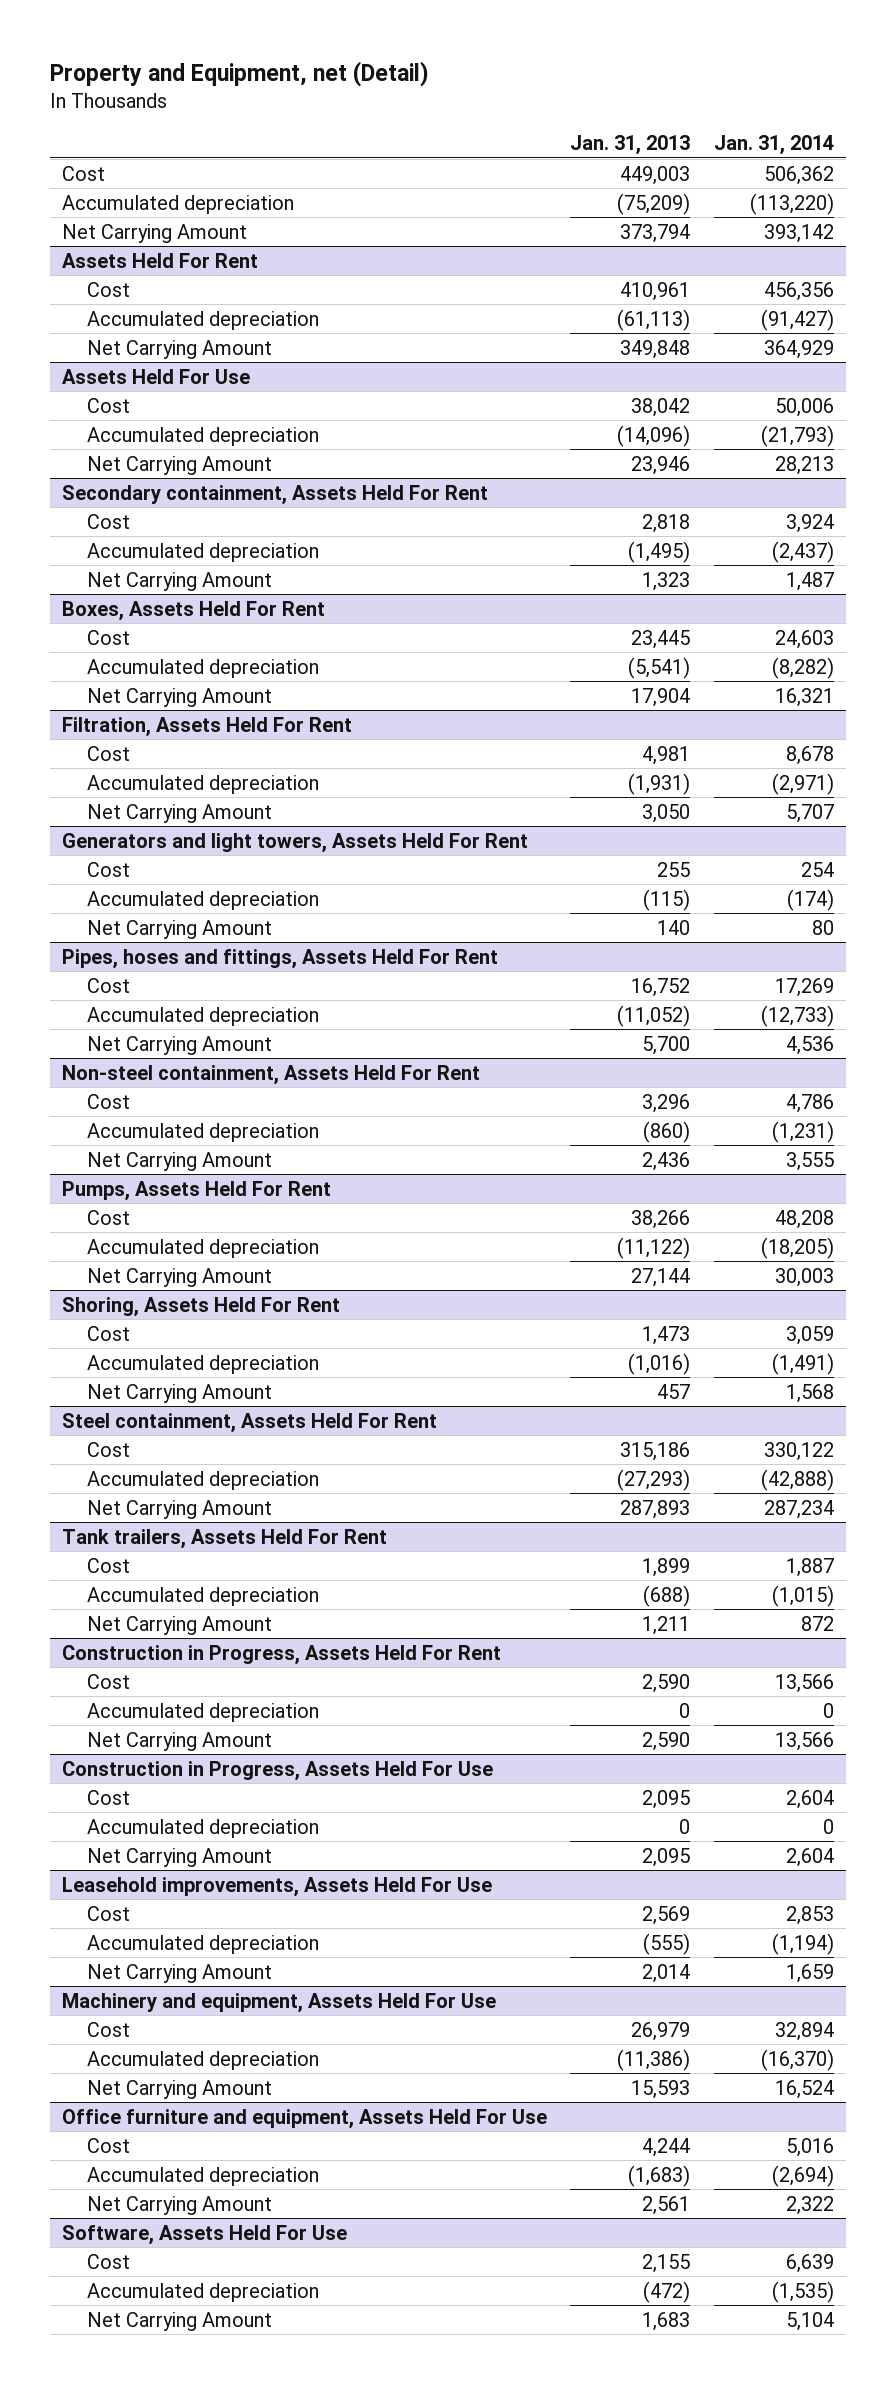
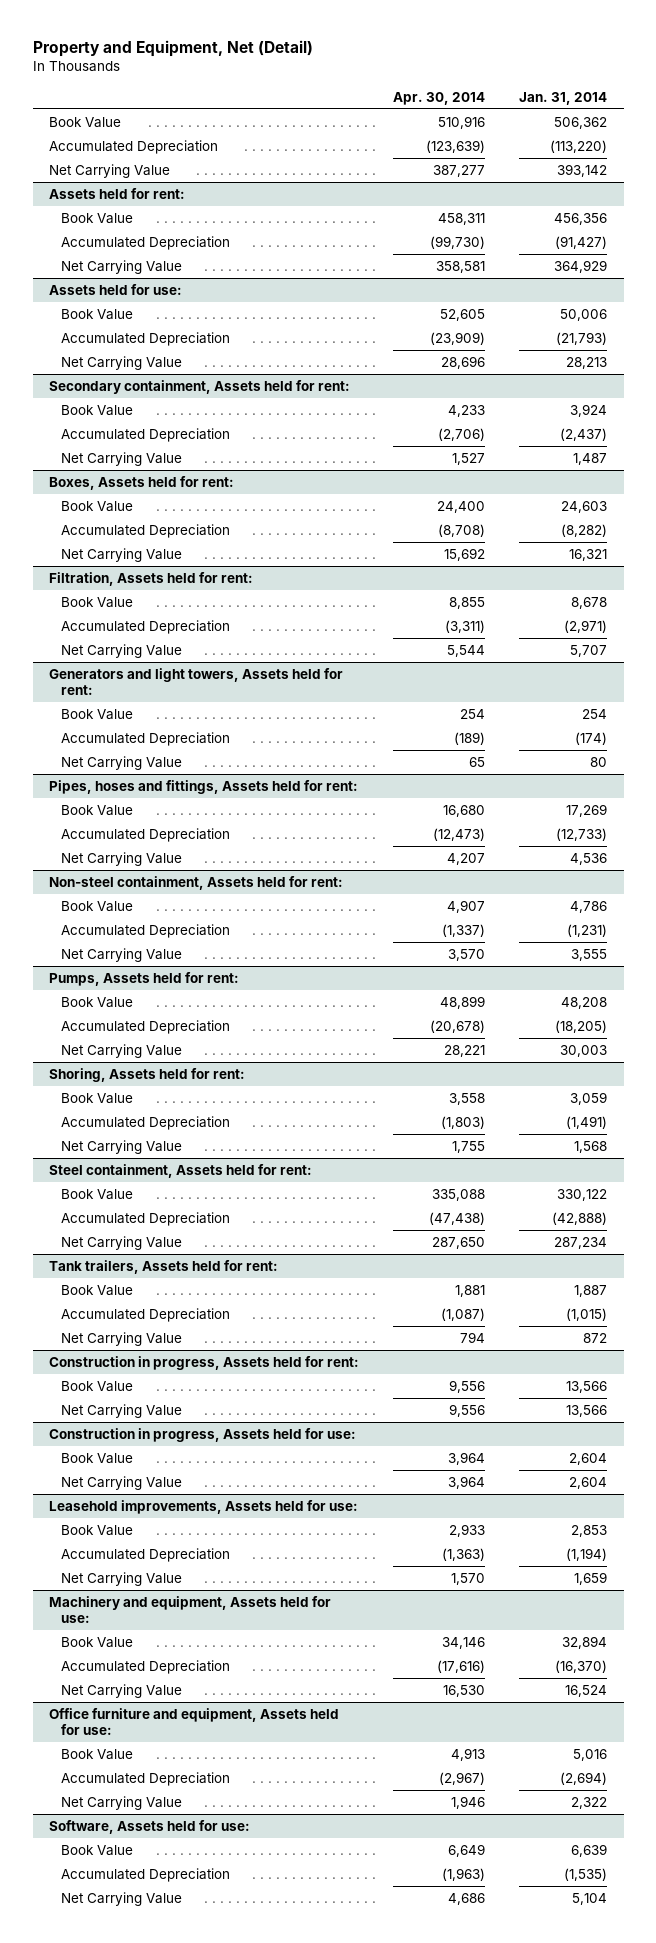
- Property and Equipment, net (Detail)
+ Property and Equipment, Net (Detail)
- | Jan. 31, 2013 | Jan. 31, 2014
+ | Apr. 30, 2014 | Jan. 31, 2014
- Cost | 449,003 | 506,362
- Accumulated depreciation | (75,209) | (113,220)
- Net Carrying Amount | 373,794 | 393,142
- Assets Held For Rent
- Cost | 410,961 | 456,356
- Accumulated depreciation | (61,113) | (91,427)
- Net Carrying Amount | 349,848 | 364,929
- Assets Held For Use
- Cost | 38,042 | 50,006
- Accumulated depreciation | (14,096) | (21,793)
- Net Carrying Amount | 23,946 | 28,213
- Secondary containment, Assets Held For Rent
- Cost | 2,818 | 3,924
- Accumulated depreciation | (1,495) | (2,437)
- Net Carrying Amount | 1,323 | 1,487
- Boxes, Assets Held For Rent
- Cost | 23,445 | 24,603
- Accumulated depreciation | (5,541) | (8,282)
- Net Carrying Amount | 17,904 | 16,321
- Filtration, Assets Held For Rent
- Cost | 4,981 | 8,678
- Accumulated depreciation | (1,931) | (2,971)
- Net Carrying Amount | 3,050 | 5,707
- Generators and light towers, Assets Held For Rent
- Cost | 255 | 254
- Accumulated depreciation | (115) | (174)
- Net Carrying Amount | 140 | 80
- Pipes, hoses and fittings, Assets Held For Rent
- Cost | 16,752 | 17,269
- Accumulated depreciation | (11,052) | (12,733)
- Net Carrying Amount | 5,700 | 4,536
- Non-steel containment, Assets Held For Rent
- Cost | 3,296 | 4,786
- Accumulated depreciation | (860) | (1,231)
- Net Carrying Amount | 2,436 | 3,555
- Pumps, Assets Held For Rent
- Cost | 38,266 | 48,208
- Accumulated depreciation | (11,122) | (18,205)
- Net Carrying Amount | 27,144 | 30,003
- Shoring, Assets Held For Rent
- Cost | 1,473 | 3,059
- Accumulated depreciation | (1,016) | (1,491)
- Net Carrying Amount | 457 | 1,568
- Steel containment, Assets Held For Rent
- Cost | 315,186 | 330,122
- Accumulated depreciation | (27,293) | (42,888)
- Net Carrying Amount | 287,893 | 287,234
- Tank trailers, Assets Held For Rent
- Cost | 1,899 | 1,887
- Accumulated depreciation | (688) | (1,015)
- Net Carrying Amount | 1,211 | 872
- Construction in Progress, Assets Held For Rent
- Cost | 2,590 | 13,566
- Accumulated depreciation | 0 | 0
- Net Carrying Amount | 2,590 | 13,566
- Construction in Progress, Assets Held For Use
- Cost | 2,095 | 2,604
- Accumulated depreciation | 0 | 0
- Net Carrying Amount | 2,095 | 2,604
- Leasehold improvements, Assets Held For Use
- Cost | 2,569 | 2,853
- Accumulated depreciation | (555) | (1,194)
- Net Carrying Amount | 2,014 | 1,659
- Machinery and equipment, Assets Held For Use
- Cost | 26,979 | 32,894
- Accumulated depreciation | (11,386) | (16,370)
- Net Carrying Amount | 15,593 | 16,524
- Office furniture and equipment, Assets Held For Use
- Cost | 4,244 | 5,016
- Accumulated depreciation | (1,683) | (2,694)
- Net Carrying Amount | 2,561 | 2,322
- Software, Assets Held For Use
- Cost | 2,155 | 6,639
- Accumulated depreciation | (472) | (1,535)
- Net Carrying Amount | 1,683 | 5,104
+ Book Value | 510,916 | 506,362
+ Accumulated Depreciation | (123,639) | (113,220)
+ Net Carrying Value | 387,277 | 393,142
+ Assets held for rent:
+ Book Value | 458,311 | 456,356
+ Accumulated Depreciation | (99,730) | (91,427)
+ Net Carrying Value | 358,581 | 364,929
+ Assets held for use:
+ Book Value | 52,605 | 50,006
+ Accumulated Depreciation | (23,909) | (21,793)
+ Net Carrying Value | 28,696 | 28,213
+ Secondary containment, Assets held for rent:
+ Book Value | 4,233 | 3,924
+ Accumulated Depreciation | (2,706) | (2,437)
+ Net Carrying Value | 1,527 | 1,487
+ Boxes, Assets held for rent:
+ Book Value | 24,400 | 24,603
+ Accumulated Depreciation | (8,708) | (8,282)
+ Net Carrying Value | 15,692 | 16,321
+ Filtration, Assets held for rent:
+ Book Value | 8,855 | 8,678
+ Accumulated Depreciation | (3,311) | (2,971)
+ Net Carrying Value | 5,544 | 5,707
+ Generators and light towers, Assets held for rent:
+ Book Value | 254 | 254
+ Accumulated Depreciation | (189) | (174)
+ Net Carrying Value | 65 | 80
+ Pipes, hoses and fittings, Assets held for rent:
+ Book Value | 16,680 | 17,269
+ Accumulated Depreciation | (12,473) | (12,733)
+ Net Carrying Value | 4,207 | 4,536
+ Non-steel containment, Assets held for rent:
+ Book Value | 4,907 | 4,786
+ Accumulated Depreciation | (1,337) | (1,231)
+ Net Carrying Value | 3,570 | 3,555
+ Pumps, Assets held for rent:
+ Book Value | 48,899 | 48,208
+ Accumulated Depreciation | (20,678) | (18,205)
+ Net Carrying Value | 28,221 | 30,003
+ Shoring, Assets held for rent:
+ Book Value | 3,558 | 3,059
+ Accumulated Depreciation | (1,803) | (1,491)
+ Net Carrying Value | 1,755 | 1,568
+ Steel containment, Assets held for rent:
+ Book Value | 335,088 | 330,122
+ Accumulated Depreciation | (47,438) | (42,888)
+ Net Carrying Value | 287,650 | 287,234
+ Tank trailers, Assets held for rent:
+ Book Value | 1,881 | 1,887
+ Accumulated Depreciation | (1,087) | (1,015)
+ Net Carrying Value | 794 | 872
+ Construction in progress, Assets held for rent:
+ Book Value | 9,556 | 13,566
+ Net Carrying Value | 9,556 | 13,566
+ Construction in progress, Assets held for use:
+ Book Value | 3,964 | 2,604
+ Net Carrying Value | 3,964 | 2,604
+ Leasehold improvements, Assets held for use:
+ Book Value | 2,933 | 2,853
+ Accumulated Depreciation | (1,363) | (1,194)
+ Net Carrying Value | 1,570 | 1,659
+ Machinery and equipment, Assets held for use:
+ Book Value | 34,146 | 32,894
+ Accumulated Depreciation | (17,616) | (16,370)
+ Net Carrying Value | 16,530 | 16,524
+ Office furniture and equipment, Assets held for use:
+ Book Value | 4,913 | 5,016
+ Accumulated Depreciation | (2,967) | (2,694)
+ Net Carrying Value | 1,946 | 2,322
+ Software, Assets held for use:
+ Book Value | 6,649 | 6,639
+ Accumulated Depreciation | (1,963) | (1,535)
+ Net Carrying Value | 4,686 | 5,104

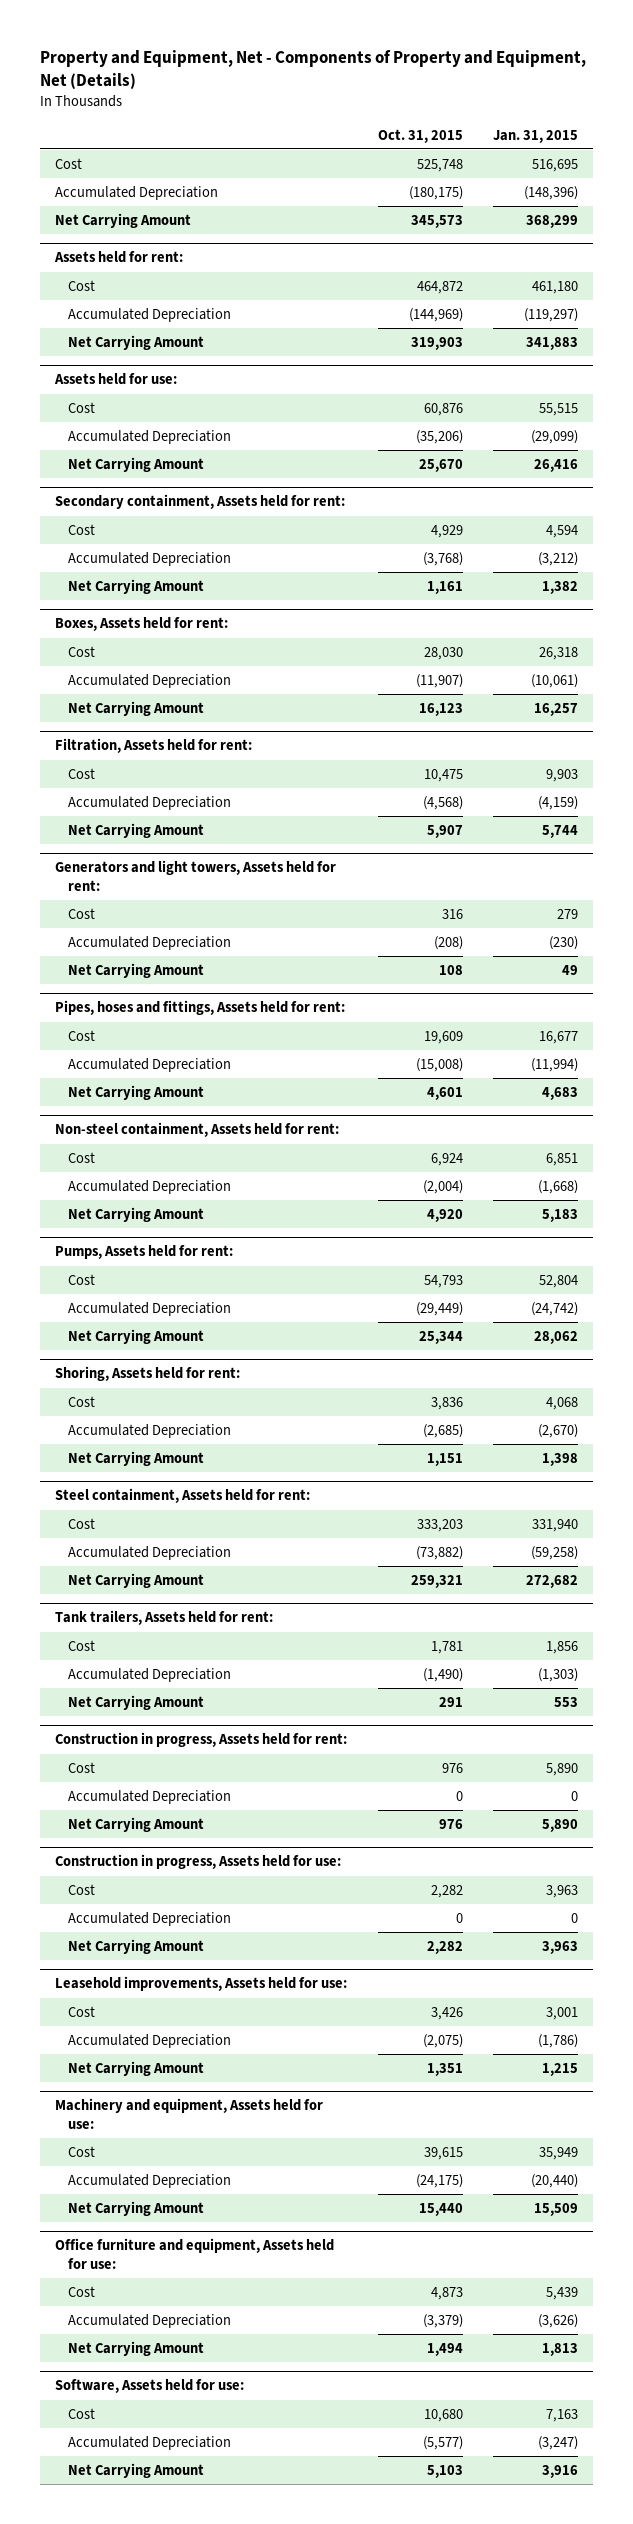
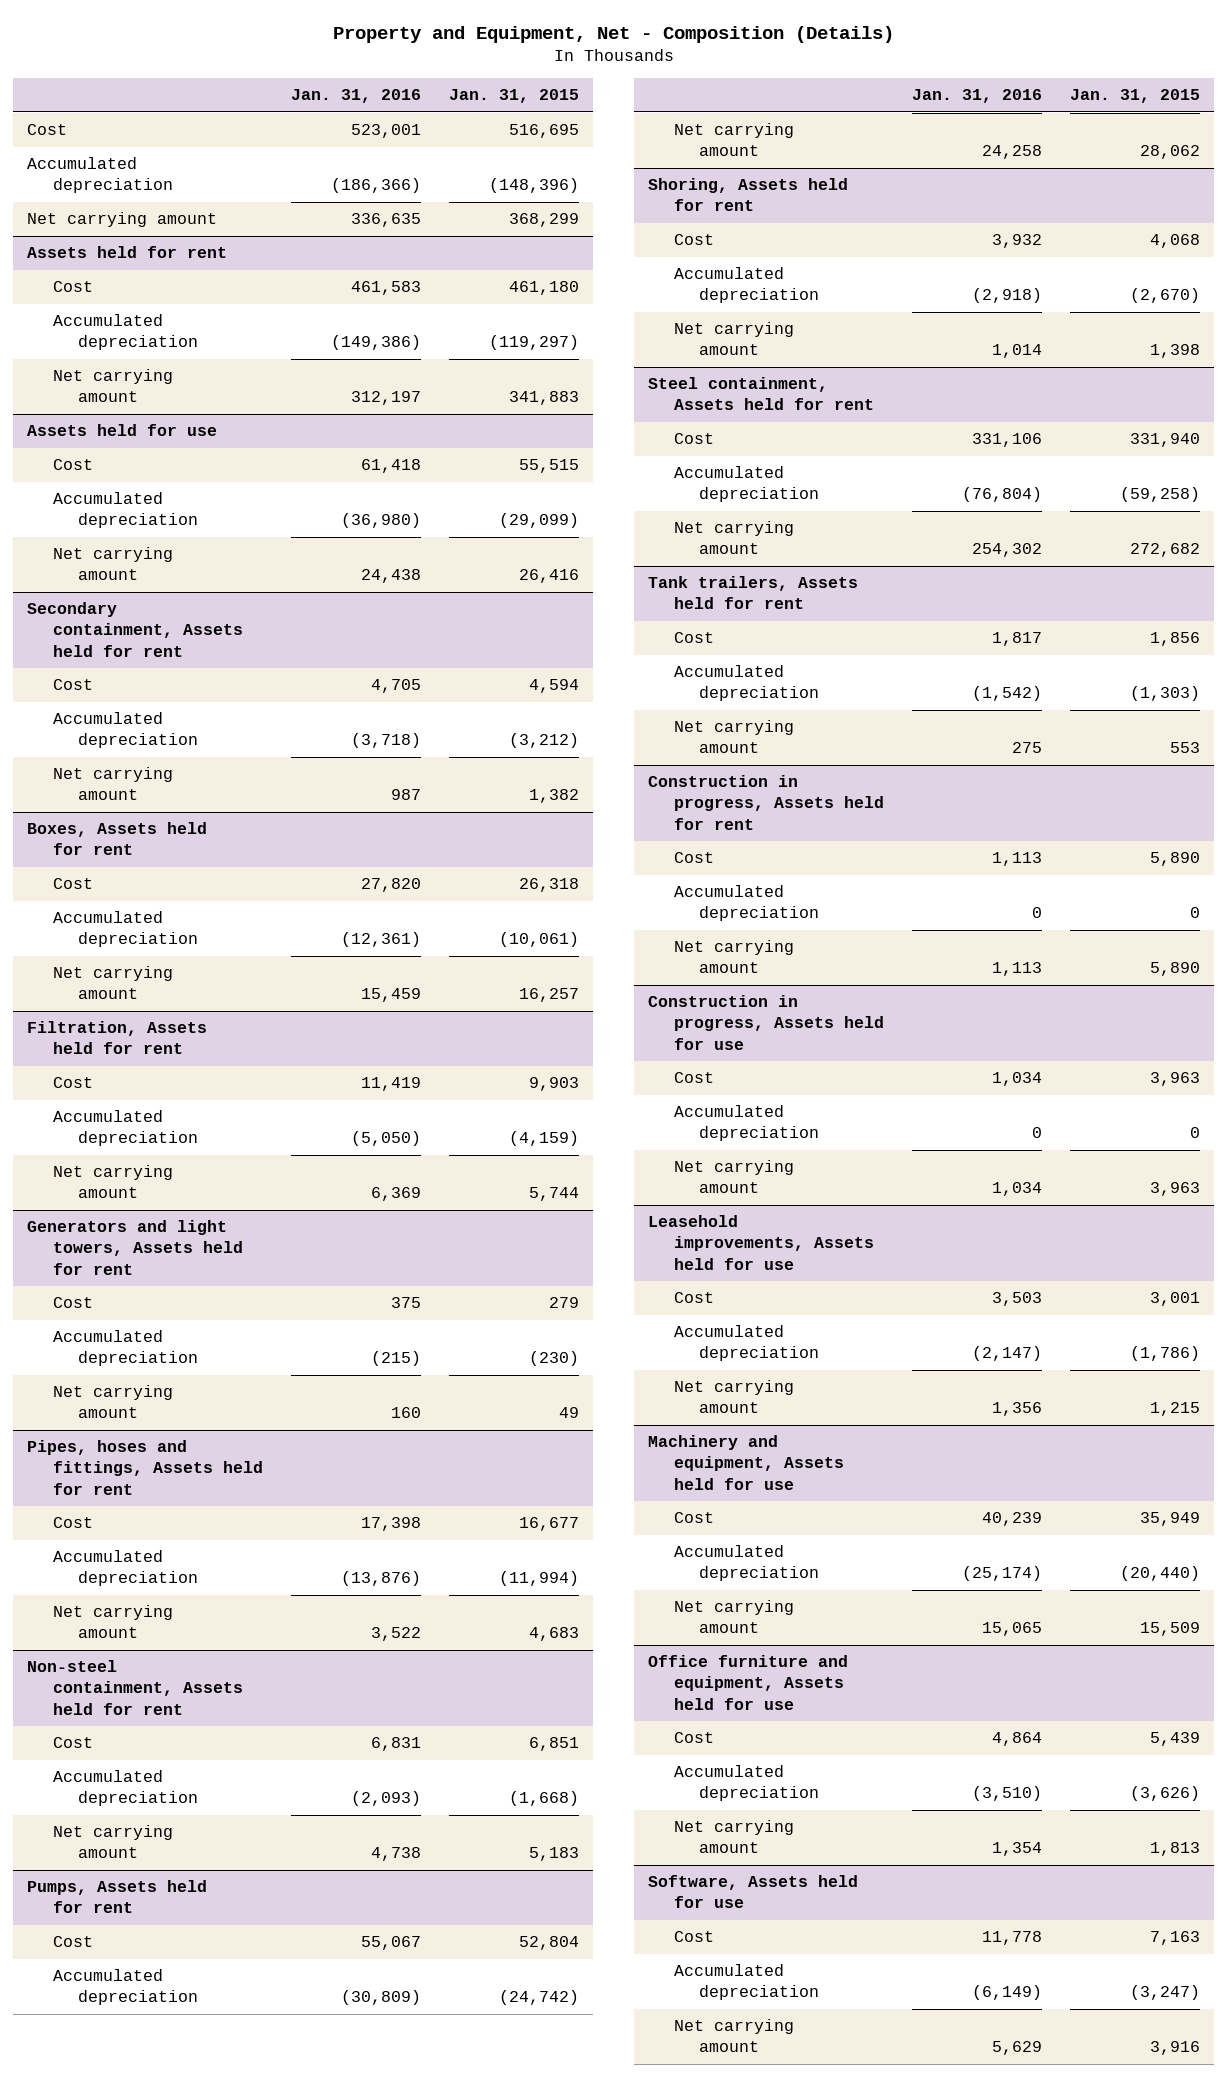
- Property and Equipment, Net - Components of Property and Equipment, Net (Details)
+ Property and Equipment, Net - Composition (Details)
- | Oct. 31, 2015 | Jan. 31, 2015
+ | Jan. 31, 2016 | Jan. 31, 2015
- Accumulated Depreciation | (180,175) | (148,396)
- Net Carrying Amount | 345,573 | 368,299
- Assets held for rent:
+ Accumulated depreciation | (186,366) | (148,396)
+ Net carrying amount | 336,635 | 368,299
+ Assets held for rent
- Accumulated Depreciation | (144,969) | (119,297)
- Net Carrying Amount | 319,903 | 341,883
- Assets held for use:
+ Accumulated depreciation | (149,386) | (119,297)
+ Net carrying amount | 312,197 | 341,883
+ Assets held for use
- Accumulated Depreciation | (35,206) | (29,099)
- Net Carrying Amount | 25,670 | 26,416
- Secondary containment, Assets held for rent:
+ Accumulated depreciation | (36,980) | (29,099)
+ Net carrying amount | 24,438 | 26,416
+ Secondary containment, Assets held for rent
- Accumulated Depreciation | (3,768) | (3,212)
- Net Carrying Amount | 1,161 | 1,382
- Boxes, Assets held for rent:
+ Accumulated depreciation | (3,718) | (3,212)
+ Net carrying amount | 987 | 1,382
+ Boxes, Assets held for rent
- Accumulated Depreciation | (11,907) | (10,061)
- Net Carrying Amount | 16,123 | 16,257
- Filtration, Assets held for rent:
+ Accumulated depreciation | (12,361) | (10,061)
+ Net carrying amount | 15,459 | 16,257
+ Filtration, Assets held for rent
- Accumulated Depreciation | (4,568) | (4,159)
- Net Carrying Amount | 5,907 | 5,744
- Generators and light towers, Assets held for rent:
+ Accumulated depreciation | (5,050) | (4,159)
+ Net carrying amount | 6,369 | 5,744
+ Generators and light towers, Assets held for rent
- Accumulated Depreciation | (208) | (230)
- Net Carrying Amount | 108 | 49
- Pipes, hoses and fittings, Assets held for rent:
+ Accumulated depreciation | (215) | (230)
+ Net carrying amount | 160 | 49
+ Pipes, hoses and fittings, Assets held for rent
- Accumulated Depreciation | (15,008) | (11,994)
- Net Carrying Amount | 4,601 | 4,683
- Non-steel containment, Assets held for rent:
+ Accumulated depreciation | (13,876) | (11,994)
+ Net carrying amount | 3,522 | 4,683
+ Non-steel containment, Assets held for rent
- Accumulated Depreciation | (2,004) | (1,668)
- Net Carrying Amount | 4,920 | 5,183
- Pumps, Assets held for rent:
+ Accumulated depreciation | (2,093) | (1,668)
+ Net carrying amount | 4,738 | 5,183
+ Pumps, Assets held for rent
- Accumulated Depreciation | (29,449) | (24,742)
- Net Carrying Amount | 25,344 | 28,062
- Shoring, Assets held for rent:
+ Accumulated depreciation | (30,809) | (24,742)
+ Net carrying amount | 24,258 | 28,062
+ Shoring, Assets held for rent
- Accumulated Depreciation | (2,685) | (2,670)
- Net Carrying Amount | 1,151 | 1,398
- Steel containment, Assets held for rent:
+ Accumulated depreciation | (2,918) | (2,670)
+ Net carrying amount | 1,014 | 1,398
+ Steel containment, Assets held for rent
- Accumulated Depreciation | (73,882) | (59,258)
- Net Carrying Amount | 259,321 | 272,682
- Tank trailers, Assets held for rent:
+ Accumulated depreciation | (76,804) | (59,258)
+ Net carrying amount | 254,302 | 272,682
+ Tank trailers, Assets held for rent
- Accumulated Depreciation | (1,490) | (1,303)
- Net Carrying Amount | 291 | 553
- Construction in progress, Assets held for rent:
+ Accumulated depreciation | (1,542) | (1,303)
+ Net carrying amount | 275 | 553
+ Construction in progress, Assets held for rent
- Accumulated Depreciation | 0 | 0
- Net Carrying Amount | 976 | 5,890
- Construction in progress, Assets held for use:
+ Accumulated depreciation | 0 | 0
+ Net carrying amount | 1,113 | 5,890
+ Construction in progress, Assets held for use
- Accumulated Depreciation | 0 | 0
- Net Carrying Amount | 2,282 | 3,963
- Leasehold improvements, Assets held for use:
+ Accumulated depreciation | 0 | 0
+ Net carrying amount | 1,034 | 3,963
+ Leasehold improvements, Assets held for use
- Accumulated Depreciation | (2,075) | (1,786)
- Net Carrying Amount | 1,351 | 1,215
- Machinery and equipment, Assets held for use:
+ Accumulated depreciation | (2,147) | (1,786)
+ Net carrying amount | 1,356 | 1,215
+ Machinery and equipment, Assets held for use
- Accumulated Depreciation | (24,175) | (20,440)
- Net Carrying Amount | 15,440 | 15,509
- Office furniture and equipment, Assets held for use:
+ Accumulated depreciation | (25,174) | (20,440)
+ Net carrying amount | 15,065 | 15,509
+ Office furniture and equipment, Assets held for use
- Accumulated Depreciation | (3,379) | (3,626)
- Net Carrying Amount | 1,494 | 1,813
- Software, Assets held for use:
+ Accumulated depreciation | (3,510) | (3,626)
+ Net carrying amount | 1,354 | 1,813
+ Software, Assets held for use
- Accumulated Depreciation | (5,577) | (3,247)
- Net Carrying Amount | 5,103 | 3,916
+ Accumulated depreciation | (6,149) | (3,247)
+ Net carrying amount | 5,629 | 3,916

